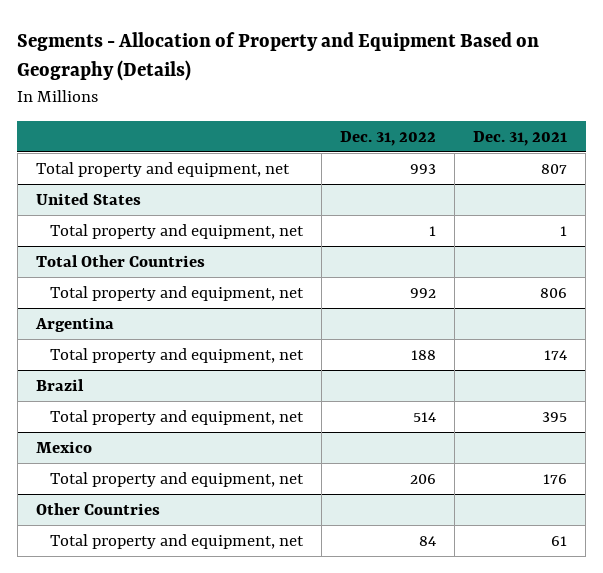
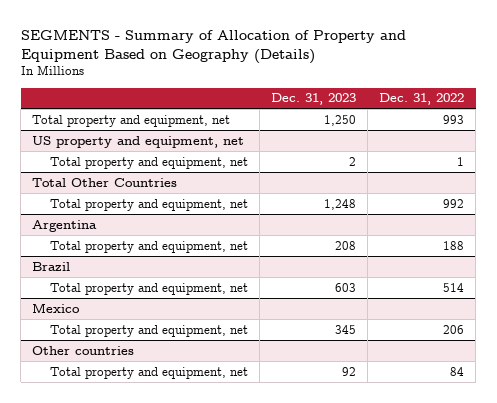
- Segments - Allocation of Property and Equipment Based on Geography (Details)
+ SEGMENTS - Summary of Allocation of Property and Equipment Based on Geography (Details)
- | Dec. 31, 2022 | Dec. 31, 2021
+ | Dec. 31, 2023 | Dec. 31, 2022
- United States
+ US property and equipment, net
- Other Countries
+ Other countries

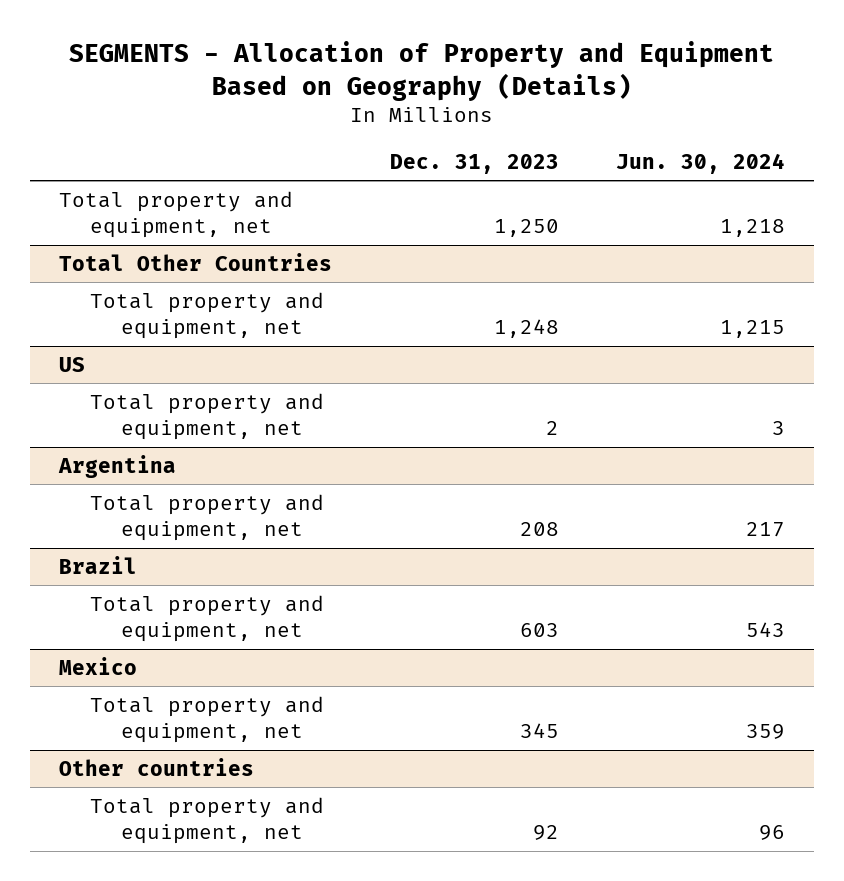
- SEGMENTS - Summary of Allocation of Property and Equipment Based on Geography (Details)
+ SEGMENTS - Allocation of Property and Equipment Based on Geography (Details)
- | Dec. 31, 2023 | Dec. 31, 2022
+ | Dec. 31, 2023 | Jun. 30, 2024
- US property and equipment, net
- Total property and equipment, net | 2 | 1
+ US
+ Total property and equipment, net | 2 | 3

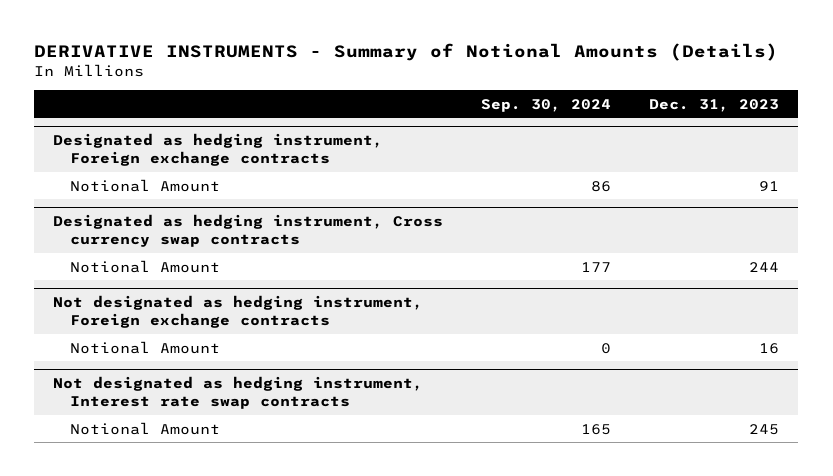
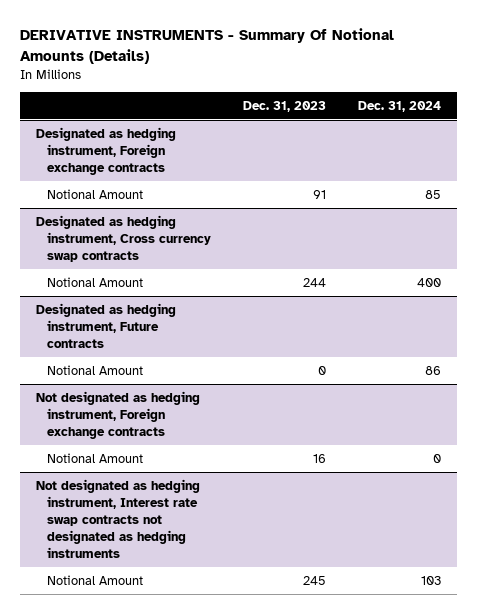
- DERIVATIVE INSTRUMENTS - Summary of Notional Amounts (Details)
+ DERIVATIVE INSTRUMENTS - Summary Of Notional Amounts (Details)
- | Sep. 30, 2024 | Dec. 31, 2023
+ | Dec. 31, 2023 | Dec. 31, 2024
+ Designated as hedging instrument, Future contracts
+ Notional Amount | 0 | 86
- Not designated as hedging instrument, Interest rate swap contracts
+ Not designated as hedging instrument, Interest rate swap contracts not designated as hedging instruments

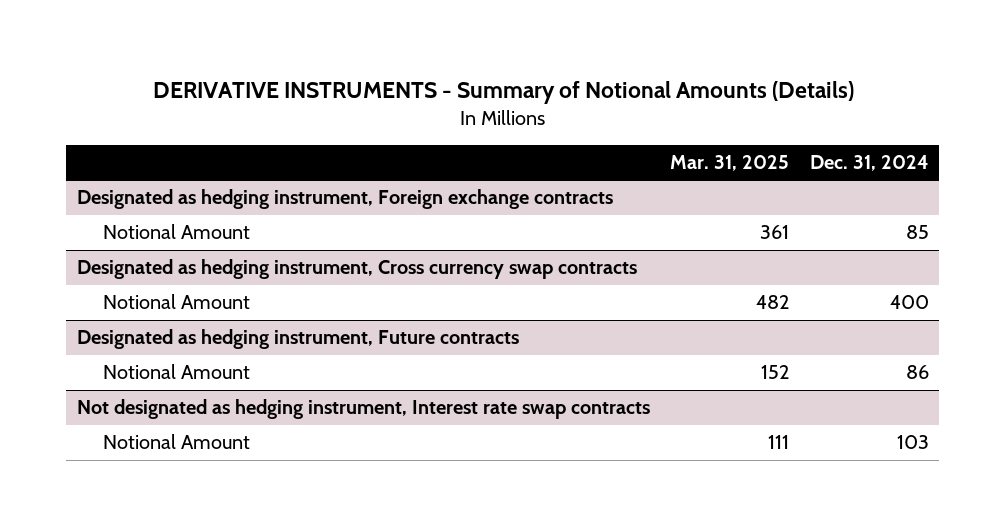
- DERIVATIVE INSTRUMENTS - Summary Of Notional Amounts (Details)
+ DERIVATIVE INSTRUMENTS - Summary of Notional Amounts (Details)
- | Dec. 31, 2023 | Dec. 31, 2024
+ | Mar. 31, 2025 | Dec. 31, 2024
- Not designated as hedging instrument, Foreign exchange contracts
- Notional Amount | 16 | 0
- Not designated as hedging instrument, Interest rate swap contracts not designated as hedging instruments
+ Not designated as hedging instrument, Interest rate swap contracts

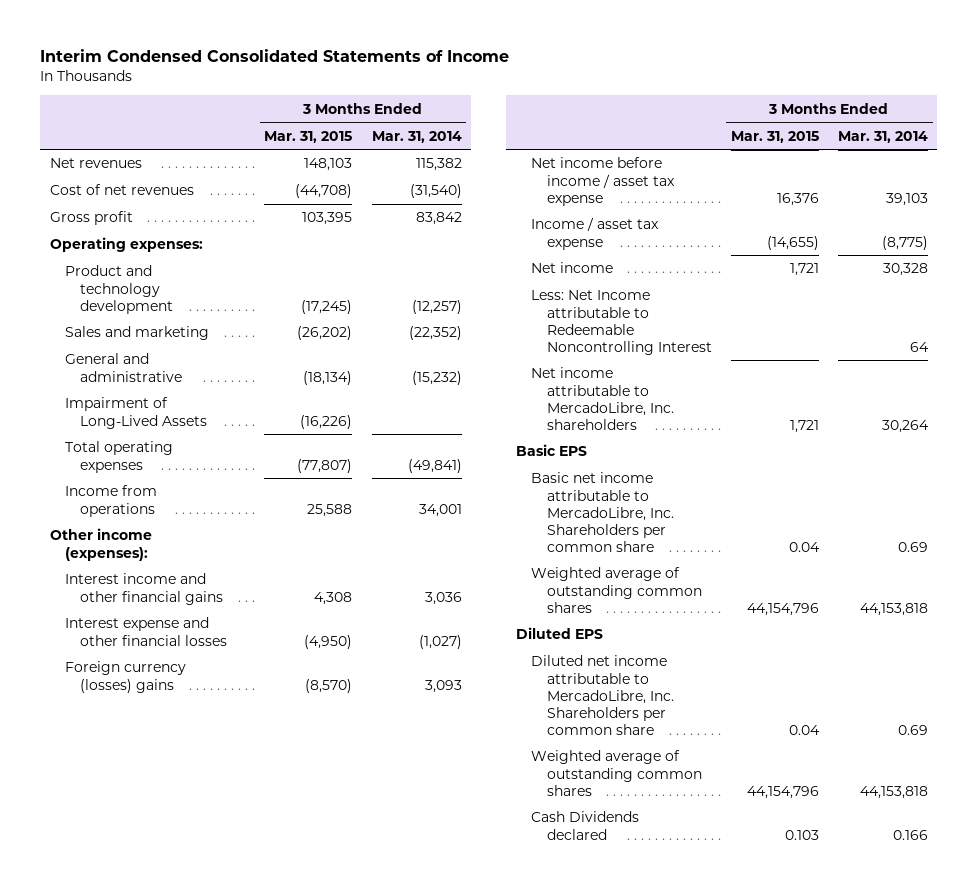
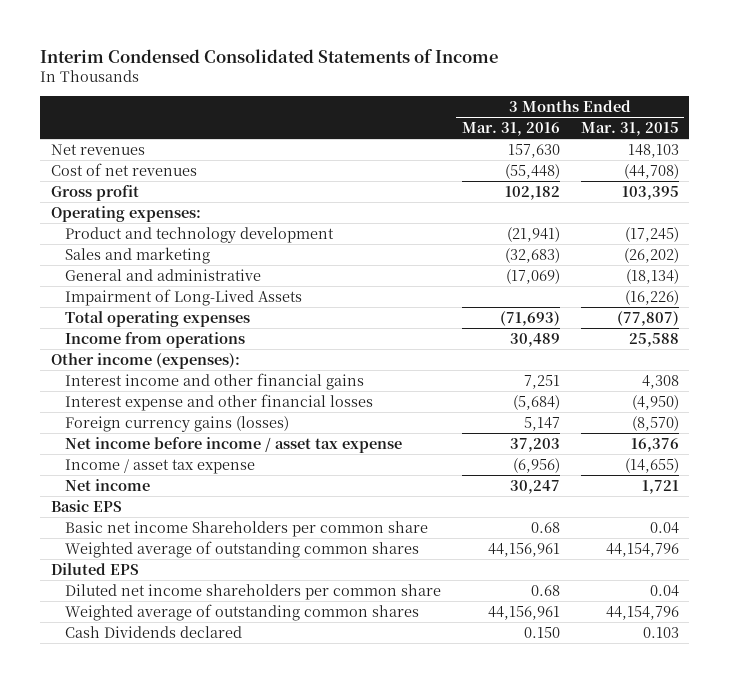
- | 3 Months Ended Mar. 31, 2015 | 3 Months Ended Mar. 31, 2014
+ | 3 Months Ended Mar. 31, 2016 | 3 Months Ended Mar. 31, 2015
- Foreign currency (losses) gains | (8,570) | 3,093
+ Foreign currency gains (losses) | 5,147 | (8,570)
- Less: Net Income attributable to Redeemable Noncontrolling Interest | | 64
- Net income attributable to MercadoLibre, Inc. shareholders | 1,721 | 30,264
- Basic net income attributable to MercadoLibre, Inc. Shareholders per common share | 0.04 | 0.69
+ Basic net income Shareholders per common share | 0.68 | 0.04
- Diluted net income attributable to MercadoLibre, Inc. Shareholders per common share | 0.04 | 0.69
+ Diluted net income shareholders per common share | 0.68 | 0.04

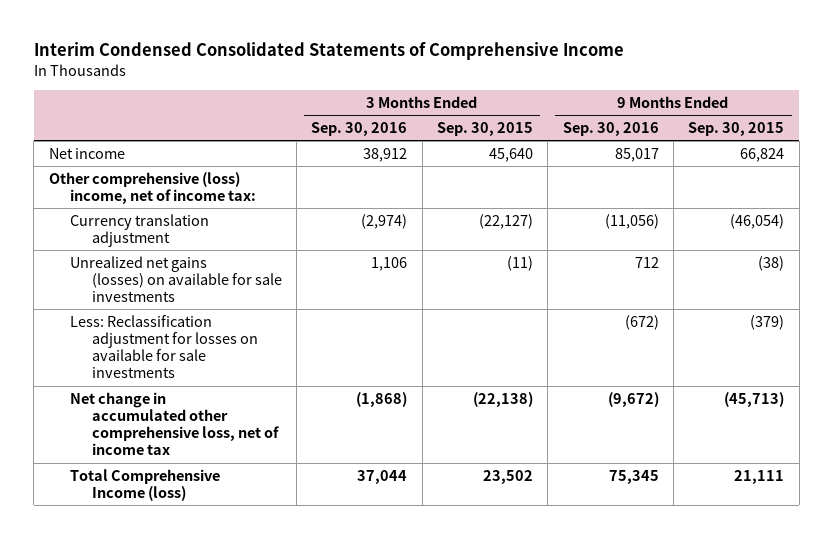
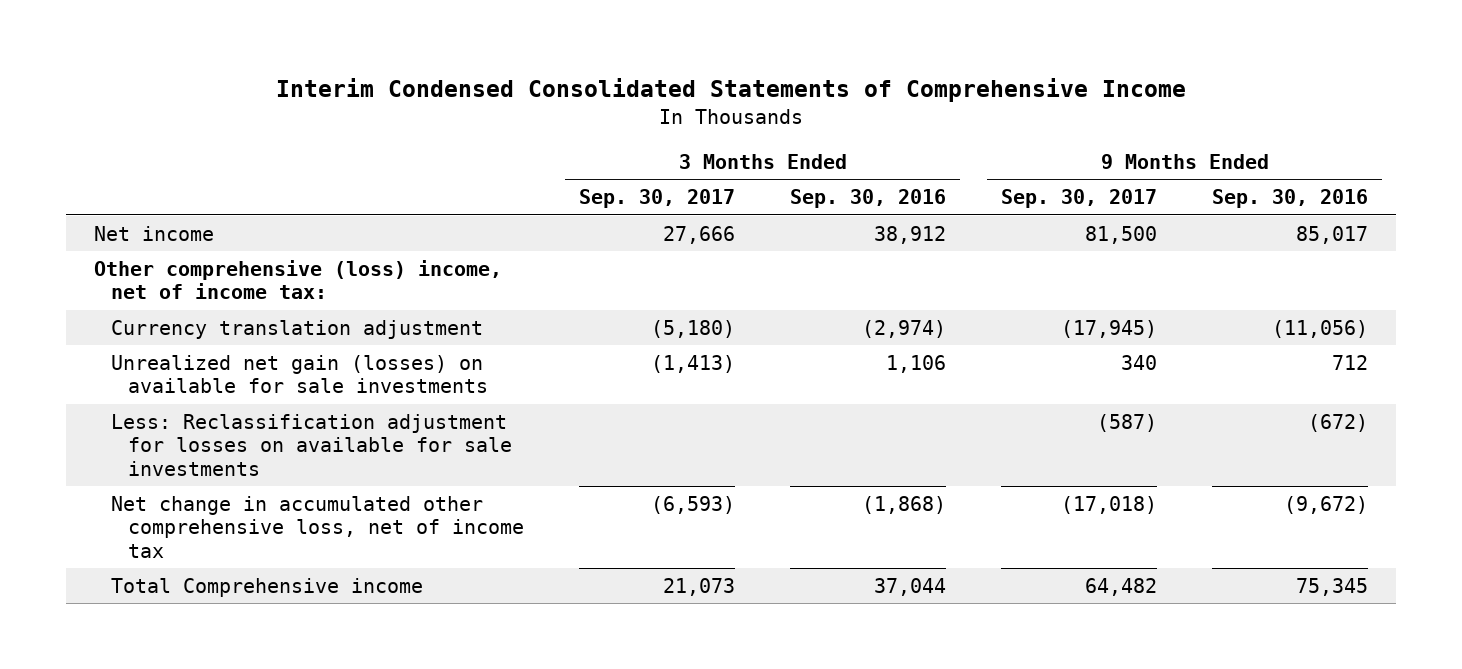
- | 3 Months Ended Sep. 30, 2016 | 3 Months Ended Sep. 30, 2015 | 9 Months Ended Sep. 30, 2016 | 9 Months Ended Sep. 30, 2015
+ | 3 Months Ended Sep. 30, 2017 | 3 Months Ended Sep. 30, 2016 | 9 Months Ended Sep. 30, 2017 | 9 Months Ended Sep. 30, 2016
- Unrealized net gains (losses) on available for sale investments | 1,106 | (11) | 712 | (38)
+ Unrealized net gain (losses) on available for sale investments | (1,413) | 1,106 | 340 | 712
- Total Comprehensive Income (loss) | 37,044 | 23,502 | 75,345 | 21,111
+ Total Comprehensive income | 21,073 | 37,044 | 64,482 | 75,345

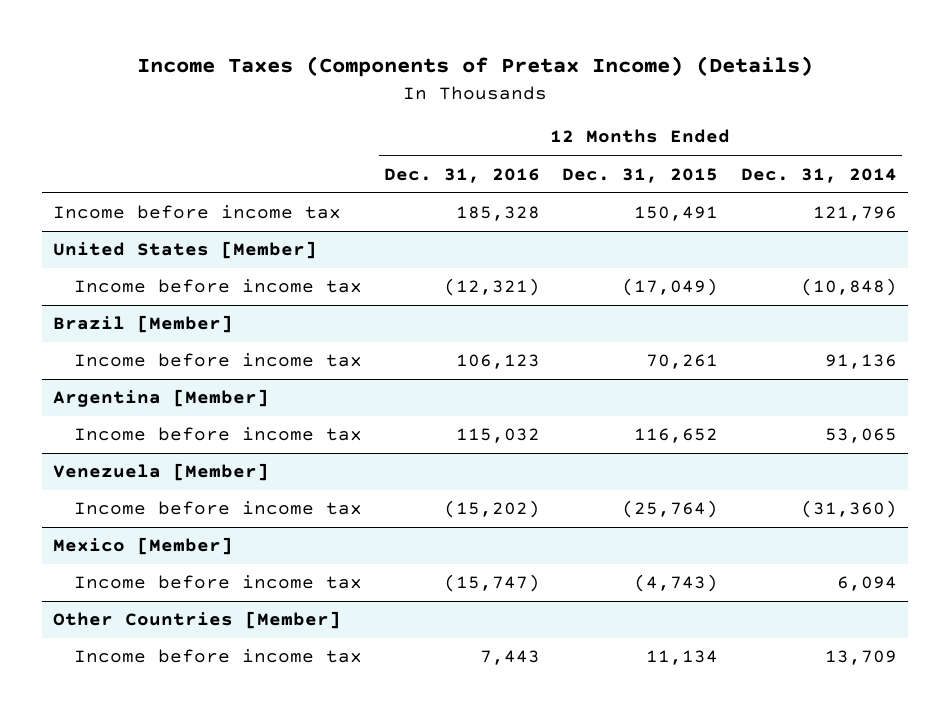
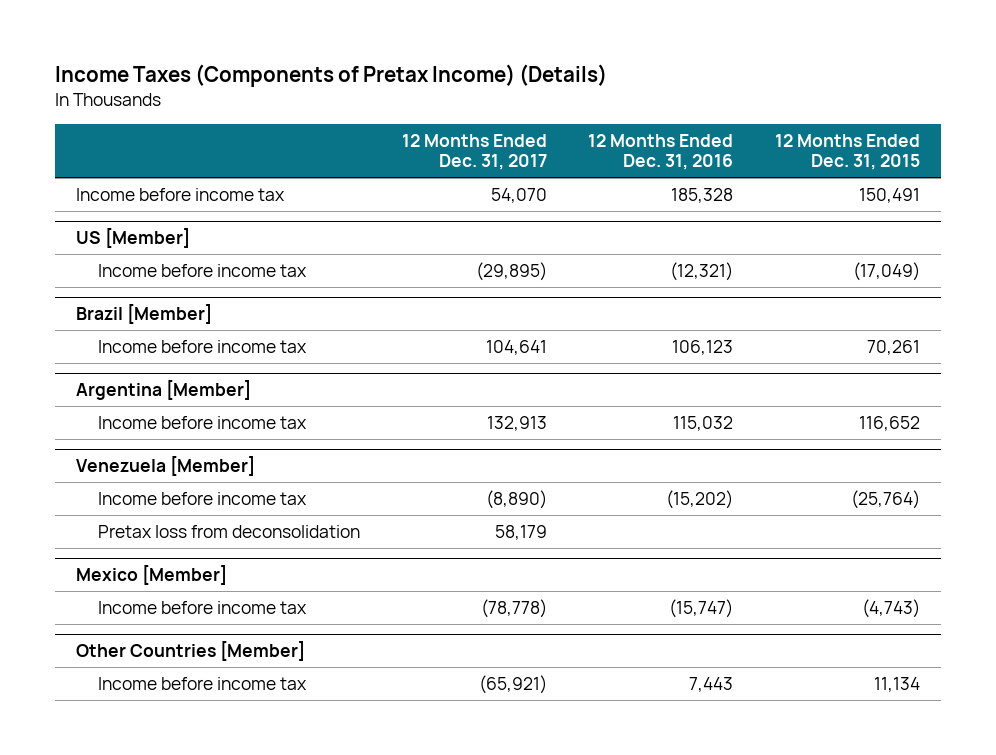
- | 12 Months Ended Dec. 31, 2016 | 12 Months Ended Dec. 31, 2015 | 12 Months Ended Dec. 31, 2014
+ | 12 Months Ended Dec. 31, 2017 | 12 Months Ended Dec. 31, 2016 | 12 Months Ended Dec. 31, 2015
- United States [Member]
+ US [Member]
@ Venezuela [Member]
+ Pretax loss from deconsolidation | 58,179 | |

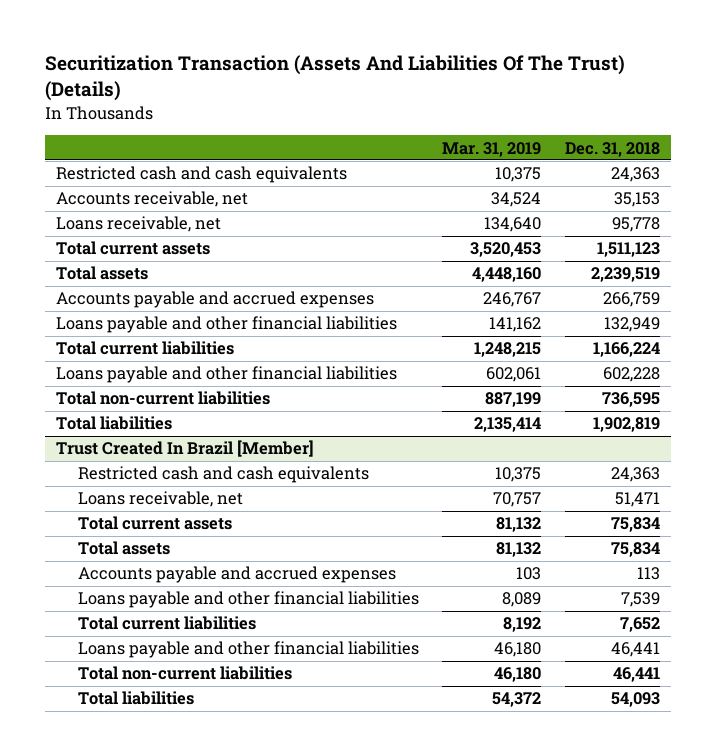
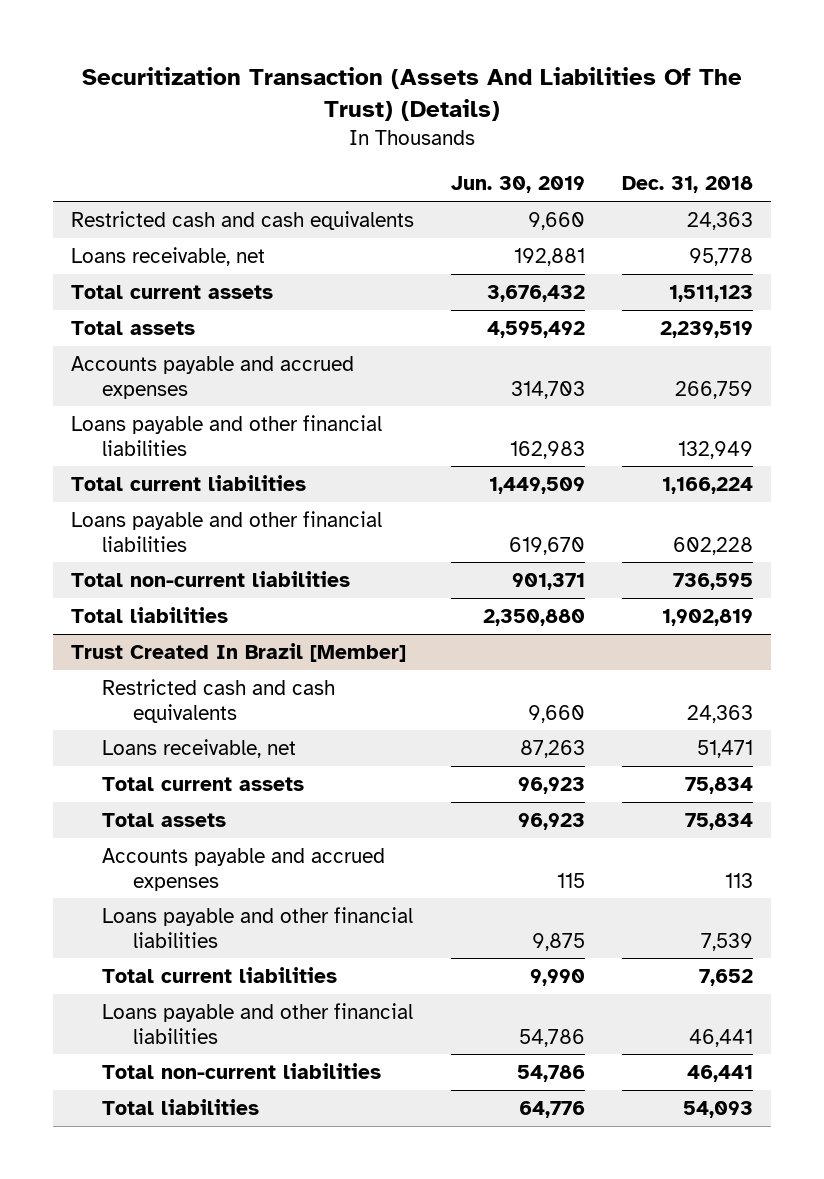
- | Mar. 31, 2019 | Dec. 31, 2018
+ | Jun. 30, 2019 | Dec. 31, 2018
- Accounts receivable, net | 34,524 | 35,153

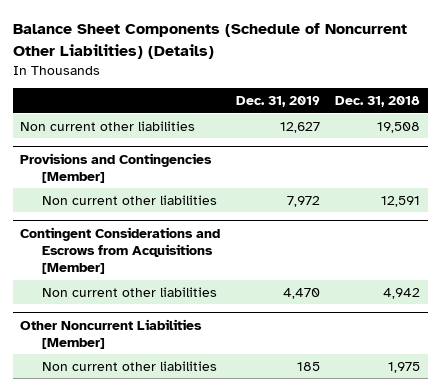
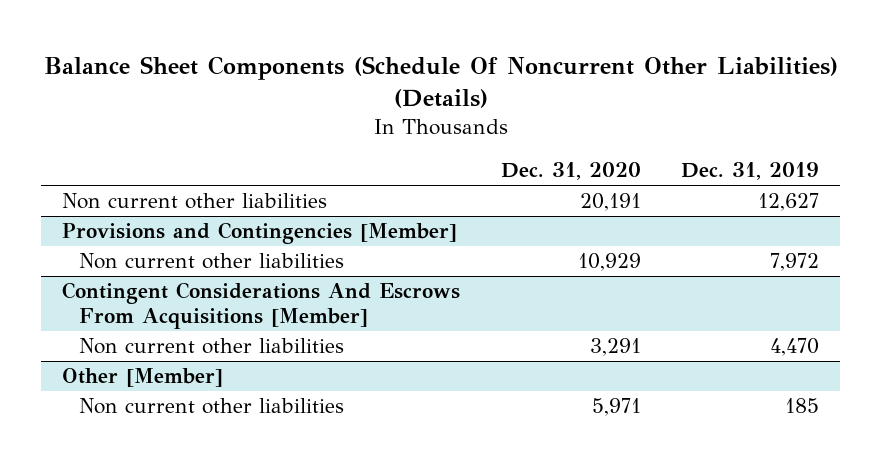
- Balance Sheet Components (Schedule of Noncurrent Other Liabilities) (Details)
+ Balance Sheet Components (Schedule Of Noncurrent Other Liabilities) (Details)
- | Dec. 31, 2019 | Dec. 31, 2018
+ | Dec. 31, 2020 | Dec. 31, 2019
- Contingent Considerations and Escrows from Acquisitions [Member]
+ Contingent Considerations And Escrows From Acquisitions [Member]
- Other Noncurrent Liabilities [Member]
+ Other [Member]

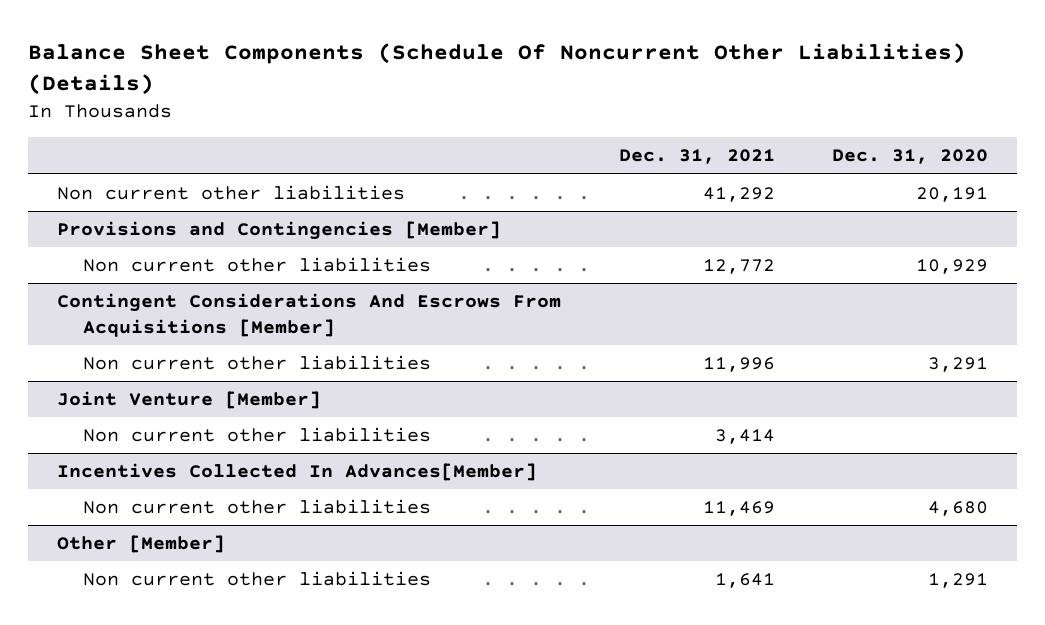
- | Dec. 31, 2020 | Dec. 31, 2019
+ | Dec. 31, 2021 | Dec. 31, 2020
+ Joint Venture [Member]
+ Non current other liabilities | 3,414 |
+ Incentives Collected In Advances[Member]
+ Non current other liabilities | 11,469 | 4,680
@ Other [Member]
- Non current other liabilities | 5,971 | 185
+ Non current other liabilities | 1,641 | 1,291

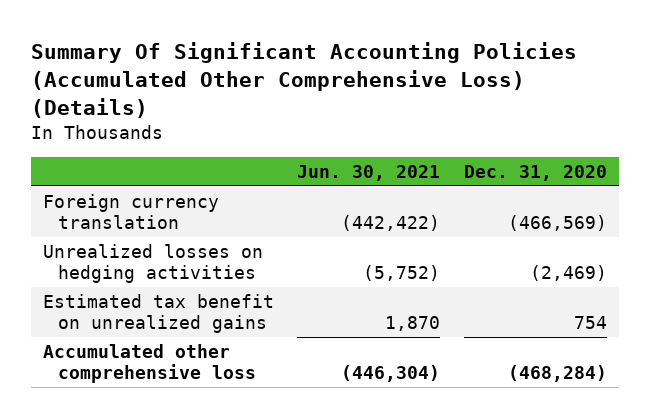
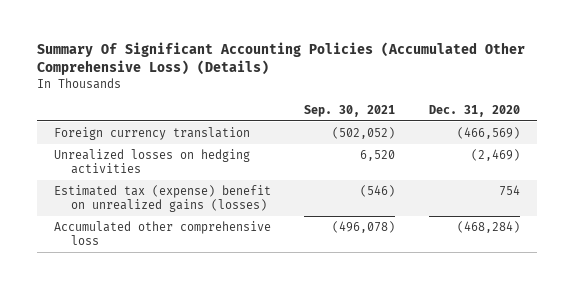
- | Jun. 30, 2021 | Dec. 31, 2020
+ | Sep. 30, 2021 | Dec. 31, 2020
- Estimated tax benefit on unrealized gains | 1,870 | 754
+ Estimated tax (expense) benefit on unrealized gains (losses) | (546) | 754

